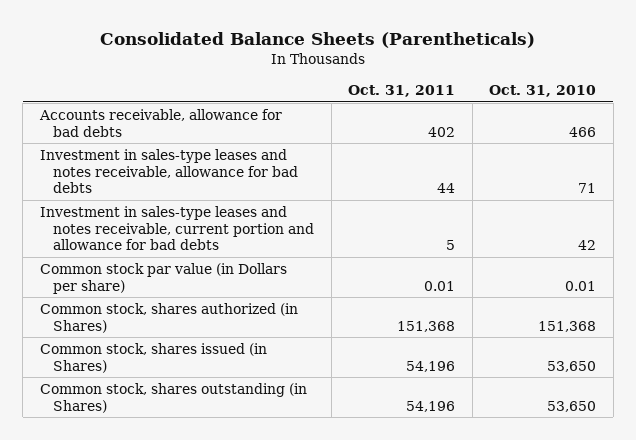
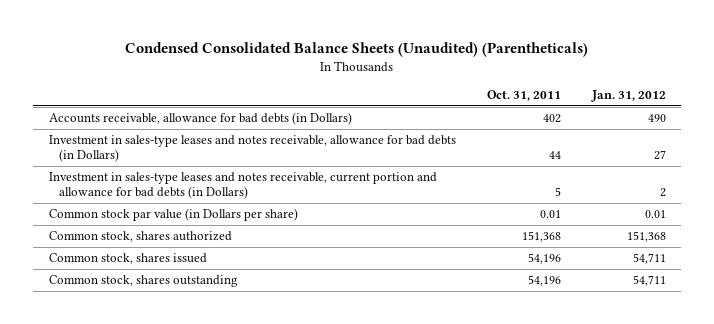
- Consolidated Balance Sheets (Parentheticals)
+ Condensed Consolidated Balance Sheets (Unaudited) (Parentheticals)
- | Oct. 31, 2011 | Oct. 31, 2010
+ | Oct. 31, 2011 | Jan. 31, 2012
- Accounts receivable, allowance for bad debts | 402 | 466
- Investment in sales-type leases and notes receivable, allowance for bad debts | 44 | 71
- Investment in sales-type leases and notes receivable, current portion and allowance for bad debts | 5 | 42
+ Accounts receivable, allowance for bad debts (in Dollars) | 402 | 490
+ Investment in sales-type leases and notes receivable, allowance for bad debts (in Dollars) | 44 | 27
+ Investment in sales-type leases and notes receivable, current portion and allowance for bad debts (in Dollars) | 5 | 2
- Common stock, shares authorized (in Shares) | 151,368 | 151,368
- Common stock, shares issued (in Shares) | 54,196 | 53,650
- Common stock, shares outstanding (in Shares) | 54,196 | 53,650
+ Common stock, shares authorized | 151,368 | 151,368
+ Common stock, shares issued | 54,196 | 54,711
+ Common stock, shares outstanding | 54,196 | 54,711

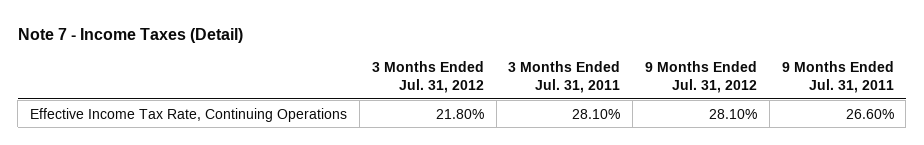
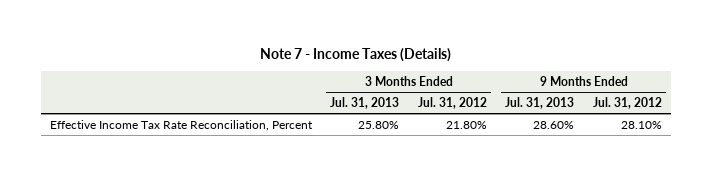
- Note 7 - Income Taxes (Detail)
+ Note 7 - Income Taxes (Details)
- | 3 Months Ended Jul. 31, 2012 | 3 Months Ended Jul. 31, 2011 | 9 Months Ended Jul. 31, 2012 | 9 Months Ended Jul. 31, 2011
+ | 3 Months Ended Jul. 31, 2013 | 3 Months Ended Jul. 31, 2012 | 9 Months Ended Jul. 31, 2013 | 9 Months Ended Jul. 31, 2012
- Effective Income Tax Rate, Continuing Operations | 21.80% | 28.10% | 28.10% | 26.60%
+ Effective Income Tax Rate Reconciliation, Percent | 25.80% | 21.80% | 28.60% | 28.10%

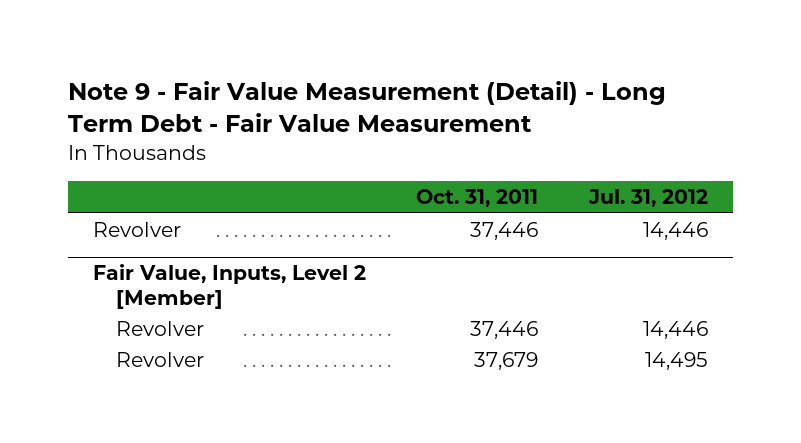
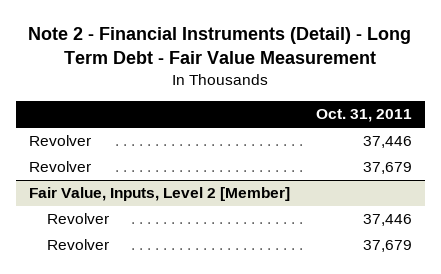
- Note 9 - Fair Value Measurement (Detail) - Long Term Debt - Fair Value Measurement
+ Note 2 - Financial Instruments (Detail) - Long Term Debt - Fair Value Measurement
- | Oct. 31, 2011 | Jul. 31, 2012
+ | Oct. 31, 2011
+ Revolver | 37,679

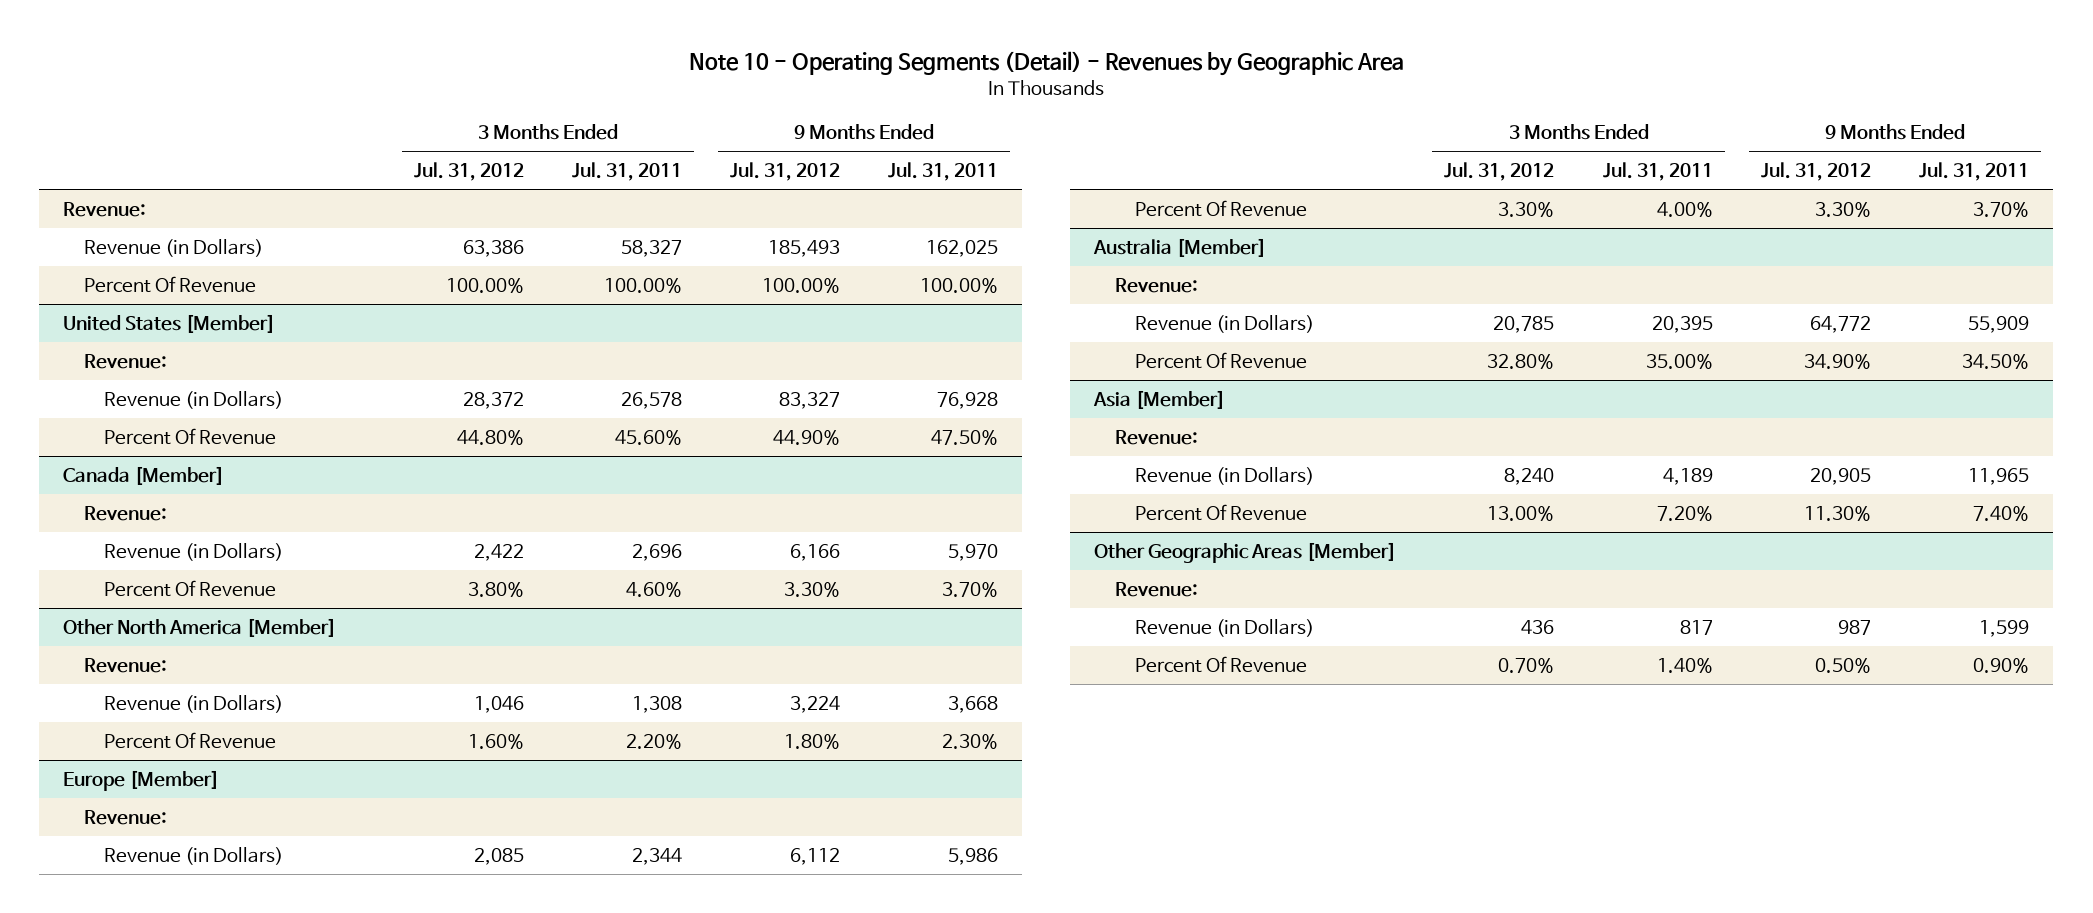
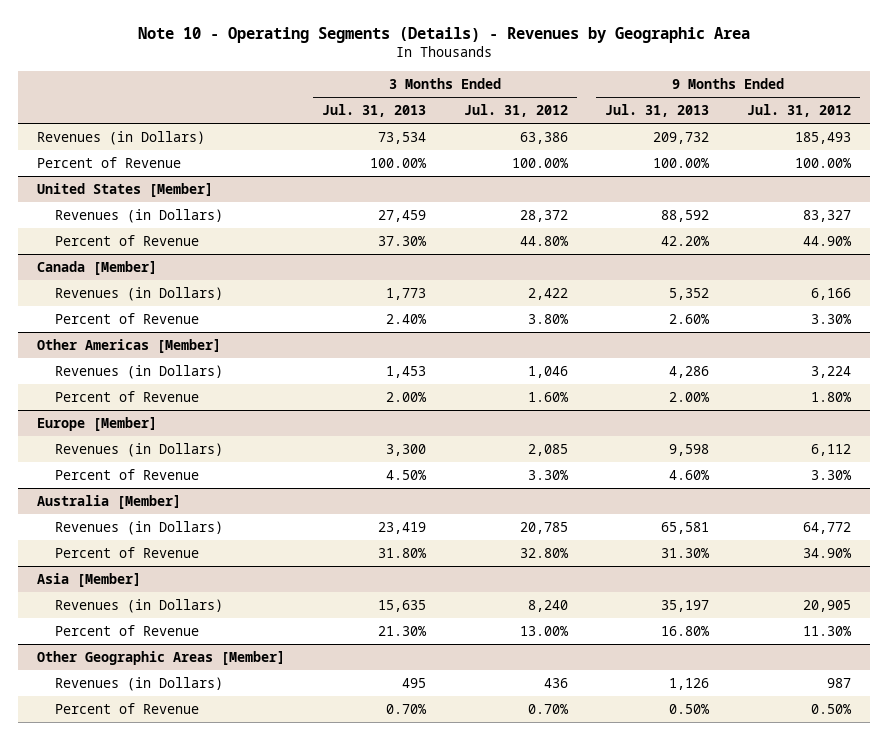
- Note 10 - Operating Segments (Detail) - Revenues by Geographic Area
+ Note 10 - Operating Segments (Details) - Revenues by Geographic Area
- | 3 Months Ended Jul. 31, 2012 | 3 Months Ended Jul. 31, 2011 | 9 Months Ended Jul. 31, 2012 | 9 Months Ended Jul. 31, 2011
+ | 3 Months Ended Jul. 31, 2013 | 3 Months Ended Jul. 31, 2012 | 9 Months Ended Jul. 31, 2013 | 9 Months Ended Jul. 31, 2012
- Revenue:
- Revenue (in Dollars) | 63,386 | 58,327 | 185,493 | 162,025
- Percent Of Revenue | 100.00% | 100.00% | 100.00% | 100.00%
+ Revenues (in Dollars) | 73,534 | 63,386 | 209,732 | 185,493
+ Percent of Revenue | 100.00% | 100.00% | 100.00% | 100.00%
@ United States [Member]
- Revenue:
- Revenue (in Dollars) | 28,372 | 26,578 | 83,327 | 76,928
- Percent Of Revenue | 44.80% | 45.60% | 44.90% | 47.50%
+ Revenues (in Dollars) | 27,459 | 28,372 | 88,592 | 83,327
+ Percent of Revenue | 37.30% | 44.80% | 42.20% | 44.90%
@ Canada [Member]
- Revenue:
- Revenue (in Dollars) | 2,422 | 2,696 | 6,166 | 5,970
- Percent Of Revenue | 3.80% | 4.60% | 3.30% | 3.70%
- Other North America [Member]
- Revenue:
- Revenue (in Dollars) | 1,046 | 1,308 | 3,224 | 3,668
- Percent Of Revenue | 1.60% | 2.20% | 1.80% | 2.30%
@ Canada [Member]
+ Revenues (in Dollars) | 1,773 | 2,422 | 5,352 | 6,166
+ Percent of Revenue | 2.40% | 3.80% | 2.60% | 3.30%
+ Other Americas [Member]
+ Revenues (in Dollars) | 1,453 | 1,046 | 4,286 | 3,224
+ Percent of Revenue | 2.00% | 1.60% | 2.00% | 1.80%
@ Europe [Member]
- Revenue:
- Revenue (in Dollars) | 2,085 | 2,344 | 6,112 | 5,986
- Percent Of Revenue | 3.30% | 4.00% | 3.30% | 3.70%
+ Revenues (in Dollars) | 3,300 | 2,085 | 9,598 | 6,112
+ Percent of Revenue | 4.50% | 3.30% | 4.60% | 3.30%
@ Australia [Member]
- Revenue:
- Revenue (in Dollars) | 20,785 | 20,395 | 64,772 | 55,909
- Percent Of Revenue | 32.80% | 35.00% | 34.90% | 34.50%
+ Revenues (in Dollars) | 23,419 | 20,785 | 65,581 | 64,772
+ Percent of Revenue | 31.80% | 32.80% | 31.30% | 34.90%
@ Asia [Member]
- Revenue:
- Revenue (in Dollars) | 8,240 | 4,189 | 20,905 | 11,965
- Percent Of Revenue | 13.00% | 7.20% | 11.30% | 7.40%
+ Revenues (in Dollars) | 15,635 | 8,240 | 35,197 | 20,905
+ Percent of Revenue | 21.30% | 13.00% | 16.80% | 11.30%
@ Other Geographic Areas [Member]
- Revenue:
- Revenue (in Dollars) | 436 | 817 | 987 | 1,599
- Percent Of Revenue | 0.70% | 1.40% | 0.50% | 0.90%
+ Revenues (in Dollars) | 495 | 436 | 1,126 | 987
+ Percent of Revenue | 0.70% | 0.70% | 0.50% | 0.50%

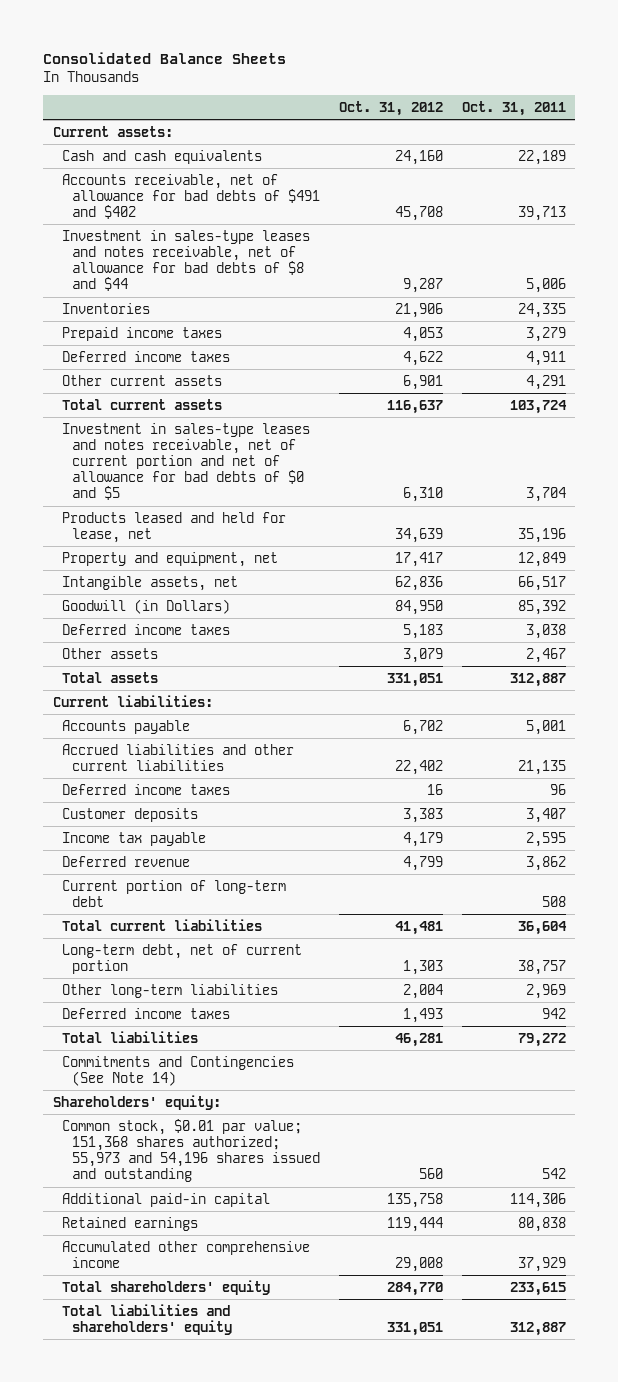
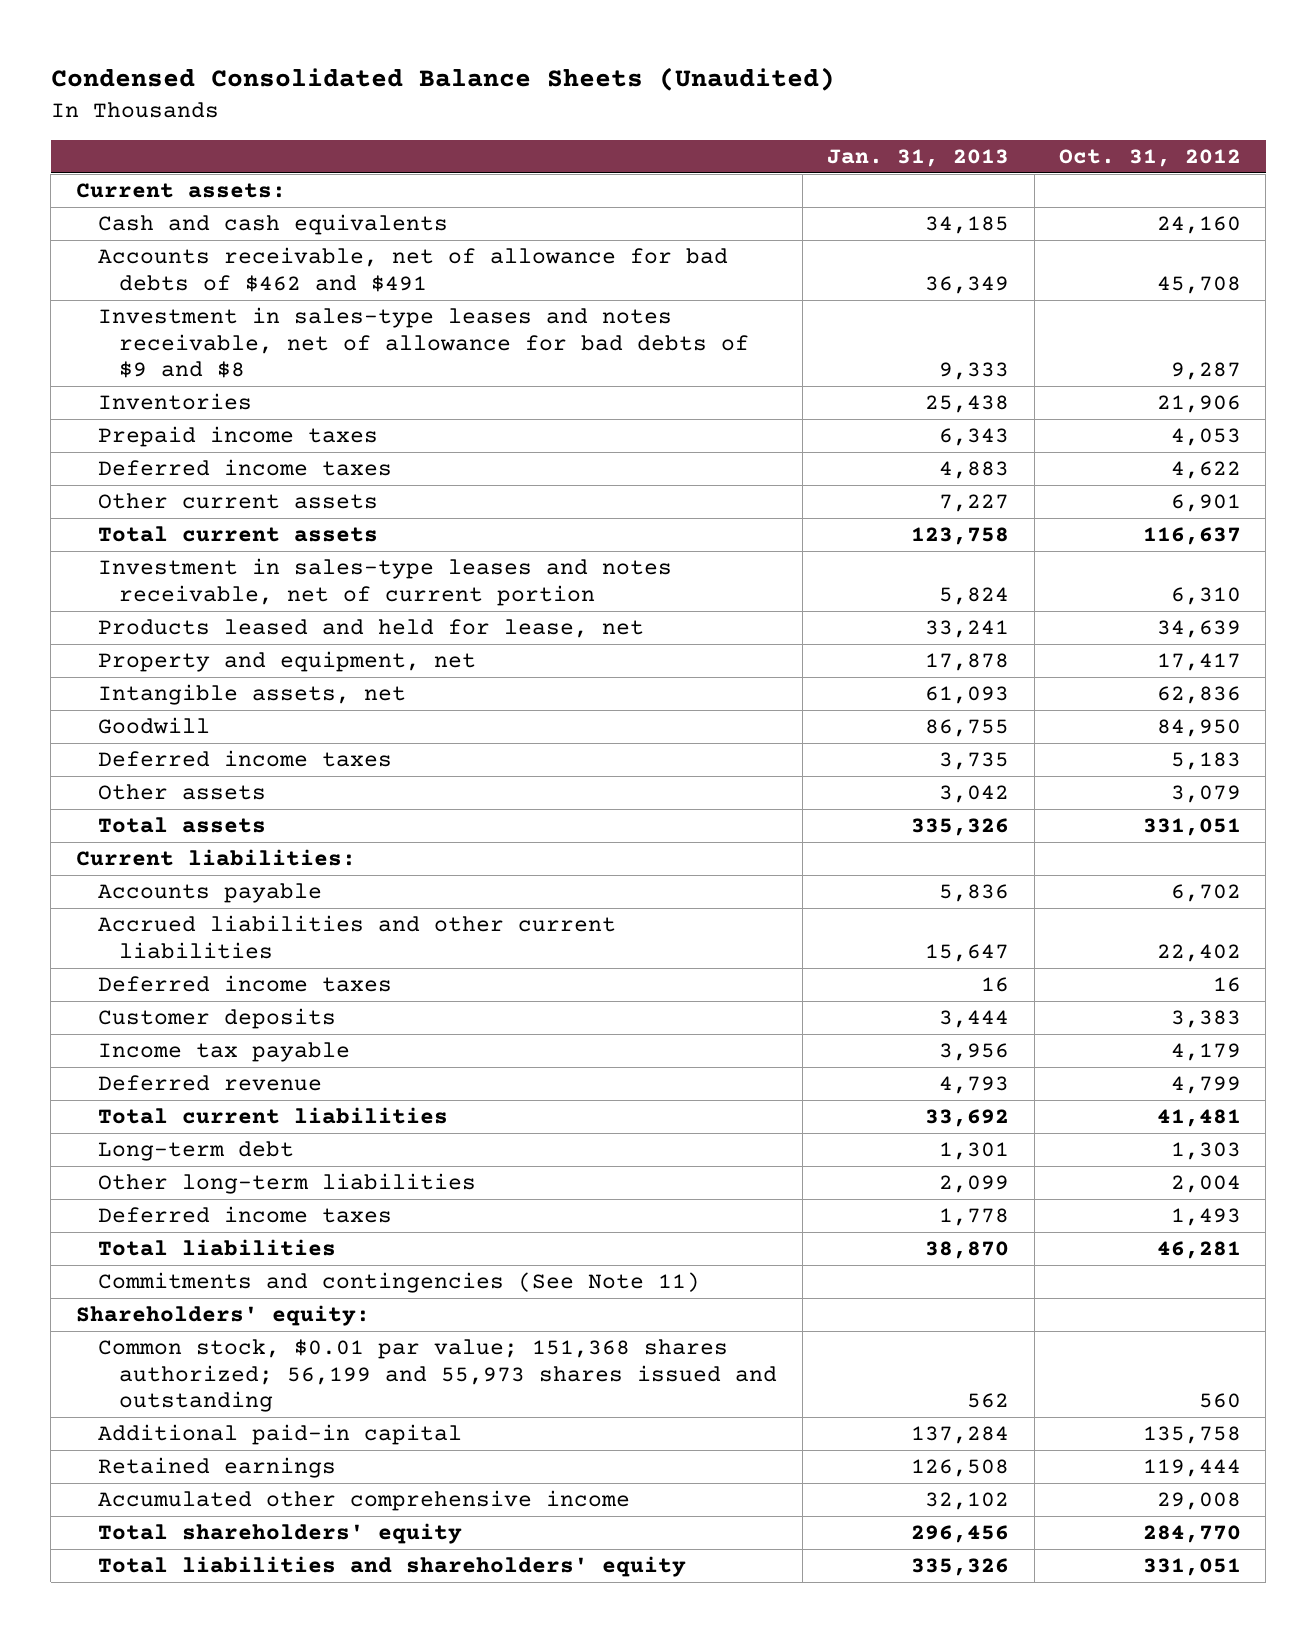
- Consolidated Balance Sheets
+ Condensed Consolidated Balance Sheets (Unaudited)
- | Oct. 31, 2012 | Oct. 31, 2011
+ | Jan. 31, 2013 | Oct. 31, 2012
- Accounts receivable, net of allowance for bad debts of $491 and $402 | 45,708 | 39,713
- Investment in sales-type leases and notes receivable, net of allowance for bad debts of $8 and $44 | 9,287 | 5,006
+ Accounts receivable, net of allowance for bad debts of $462 and $491 | 36,349 | 45,708
+ Investment in sales-type leases and notes receivable, net of allowance for bad debts of $9 and $8 | 9,333 | 9,287
- Investment in sales-type leases and notes receivable, net of current portion and net of allowance for bad debts of $0 and $5 | 6,310 | 3,704
+ Investment in sales-type leases and notes receivable, net of current portion | 5,824 | 6,310
- Goodwill (in Dollars) | 84,950 | 85,392
+ Goodwill | 86,755 | 84,950
- Current portion of long-term debt | | 508
- Long-term debt, net of current portion | 1,303 | 38,757
+ Long-term debt | 1,301 | 1,303
- Commitments and Contingencies (See Note 14)
+ Commitments and contingencies (See Note 11)
- Common stock, $0.01 par value; 151,368 shares authorized; 55,973 and 54,196 shares issued and outstanding | 560 | 542
+ Common stock, $0.01 par value; 151,368 shares authorized; 56,199 and 55,973 shares issued and outstanding | 562 | 560

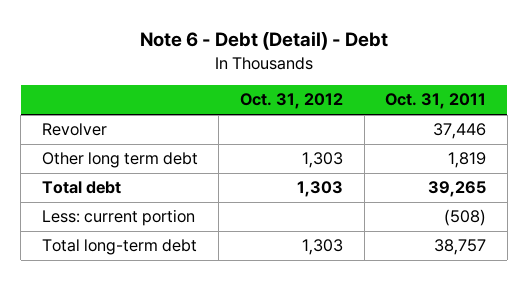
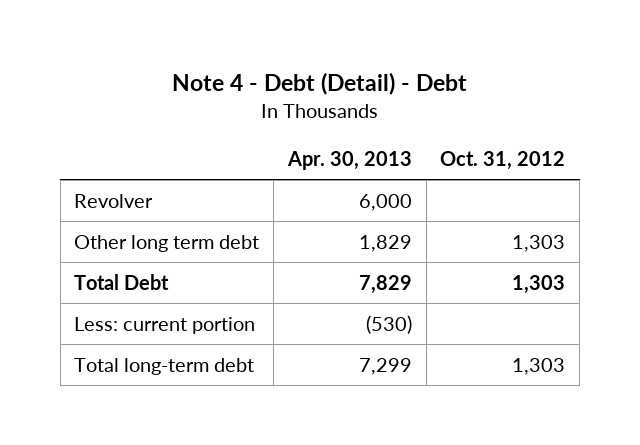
- Note 6 - Debt (Detail) - Debt
+ Note 4 - Debt (Detail) - Debt
- | Oct. 31, 2012 | Oct. 31, 2011
+ | Apr. 30, 2013 | Oct. 31, 2012
- Total debt | 1,303 | 39,265
+ Total Debt | 7,829 | 1,303

